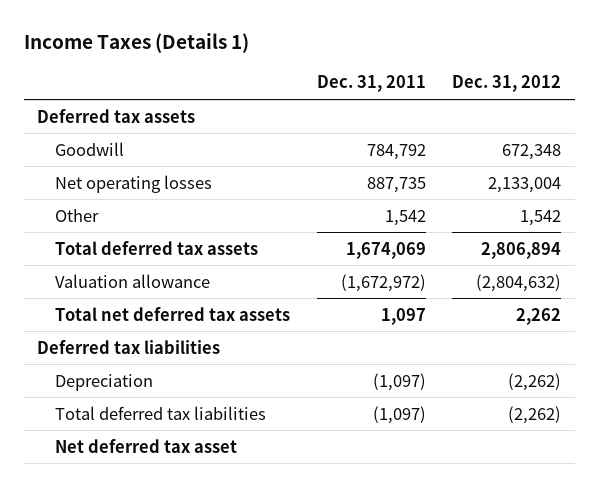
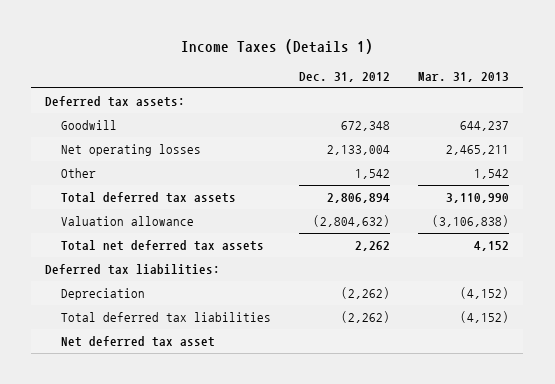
- | Dec. 31, 2011 | Dec. 31, 2012
+ | Dec. 31, 2012 | Mar. 31, 2013
- Deferred tax assets
+ Deferred tax assets:
- Deferred tax liabilities
+ Deferred tax liabilities:

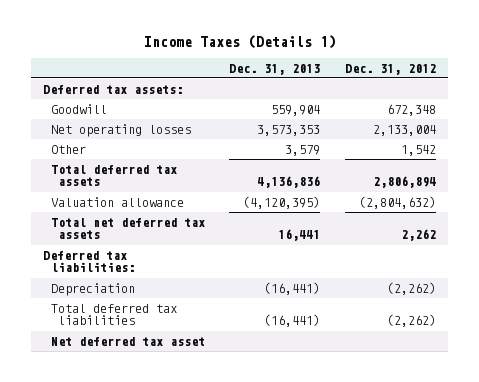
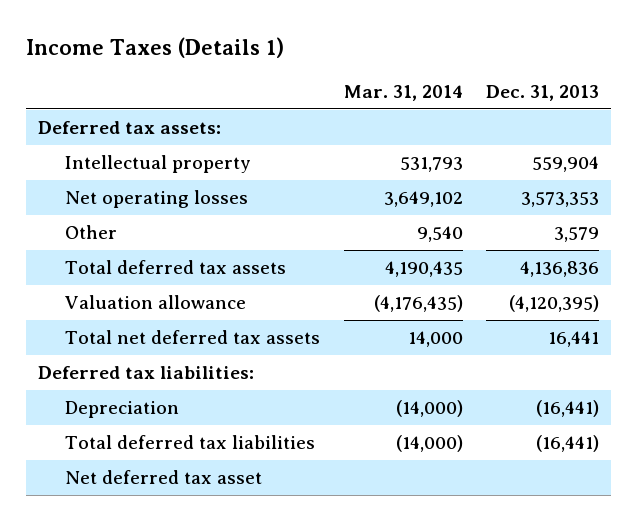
- | Dec. 31, 2013 | Dec. 31, 2012
+ | Mar. 31, 2014 | Dec. 31, 2013
- Goodwill | 559,904 | 672,348
+ Intellectual property | 531,793 | 559,904

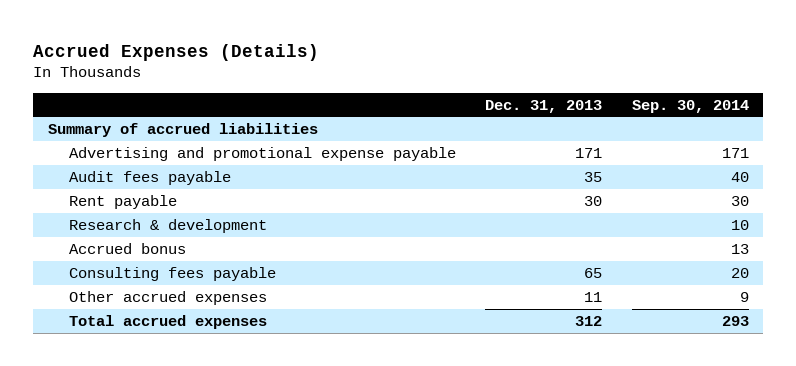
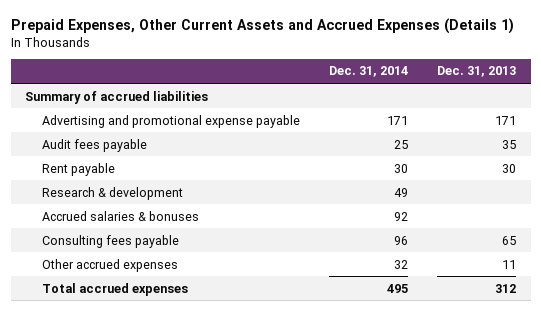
- Accrued Expenses (Details)
+ Prepaid Expenses, Other Current Assets and Accrued Expenses (Details 1)
- | Dec. 31, 2013 | Sep. 30, 2014
+ | Dec. 31, 2014 | Dec. 31, 2013
- Accrued bonus | | 13
+ Accrued salaries & bonuses | 92 |

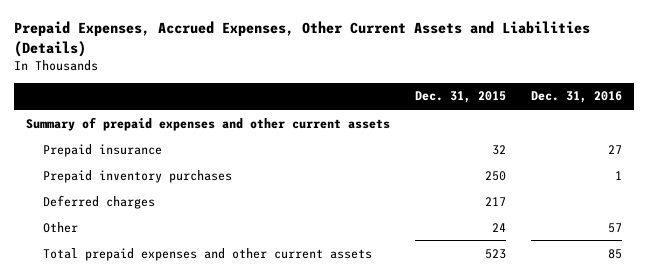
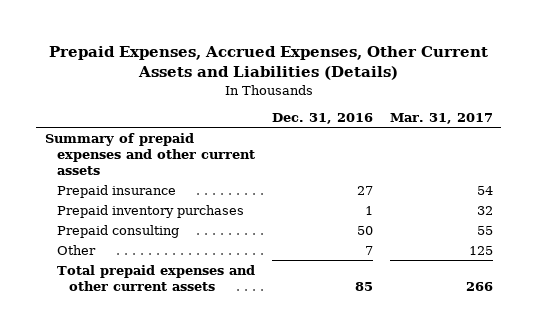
- | Dec. 31, 2015 | Dec. 31, 2016
+ | Dec. 31, 2016 | Mar. 31, 2017
- Deferred charges | 217 |
- Other | 24 | 57
+ Prepaid consulting | 50 | 55
+ Other | 7 | 125

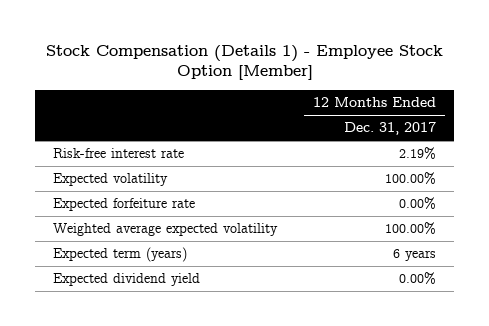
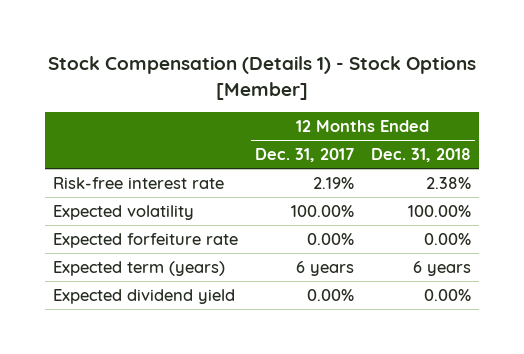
- Stock Compensation (Details 1) - Employee Stock Option [Member]
+ Stock Compensation (Details 1) - Stock Options [Member]
- | 12 Months Ended Dec. 31, 2017
+ | 12 Months Ended Dec. 31, 2017 | 12 Months Ended Dec. 31, 2018
- Weighted average expected volatility | 100.00%

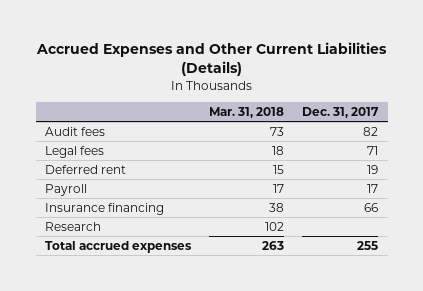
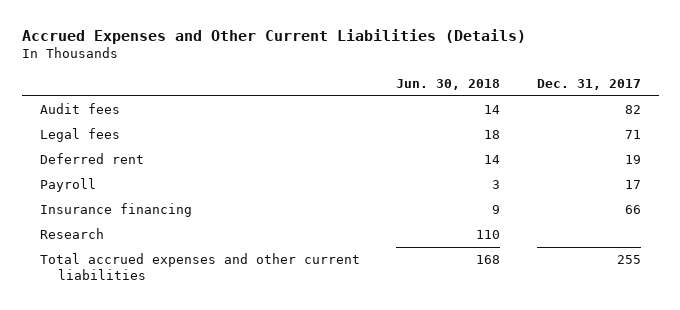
- | Mar. 31, 2018 | Dec. 31, 2017
+ | Jun. 30, 2018 | Dec. 31, 2017
- Total accrued expenses | 263 | 255
+ Total accrued expenses and other current liabilities | 168 | 255

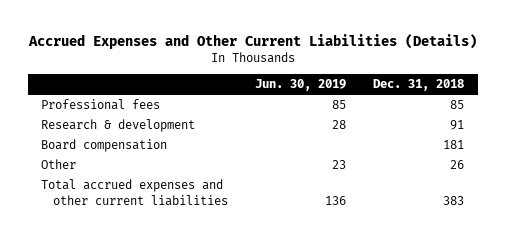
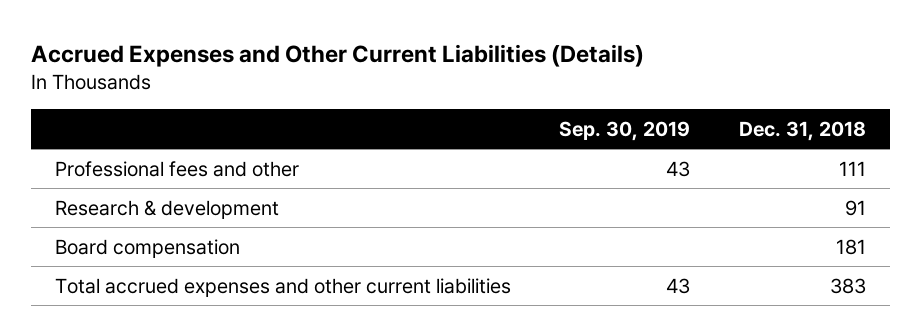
- | Jun. 30, 2019 | Dec. 31, 2018
+ | Sep. 30, 2019 | Dec. 31, 2018
- Professional fees | 85 | 85
+ Professional fees and other | 43 | 111
- Other | 23 | 26

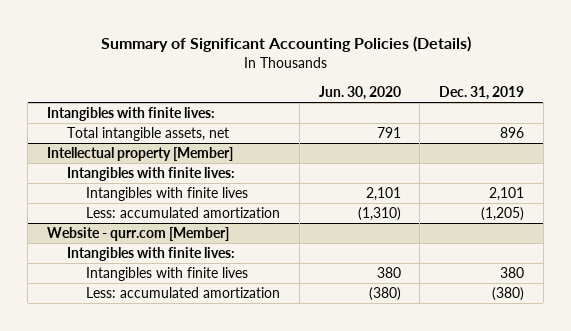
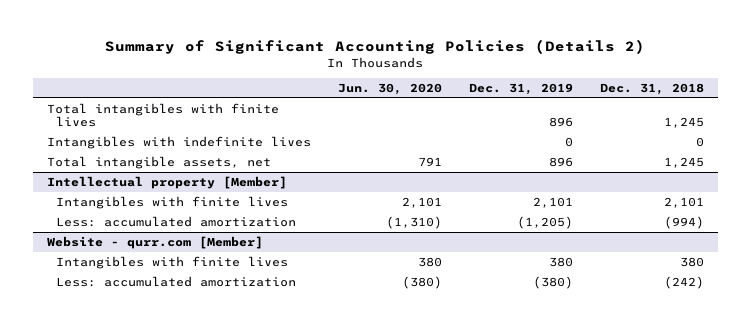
- Summary of Significant Accounting Policies (Details)
+ Summary of Significant Accounting Policies (Details 2)
- | Jun. 30, 2020 | Dec. 31, 2019
+ | Jun. 30, 2020 | Dec. 31, 2019 | Dec. 31, 2018
- Intangibles with finite lives:
+ Total intangibles with finite lives | | 896 | 1,245
+ Intangibles with indefinite lives | | 0 | 0
@ Intellectual property [Member]
- Intangibles with finite lives:
@ Website - qurr.com [Member]
- Intangibles with finite lives:

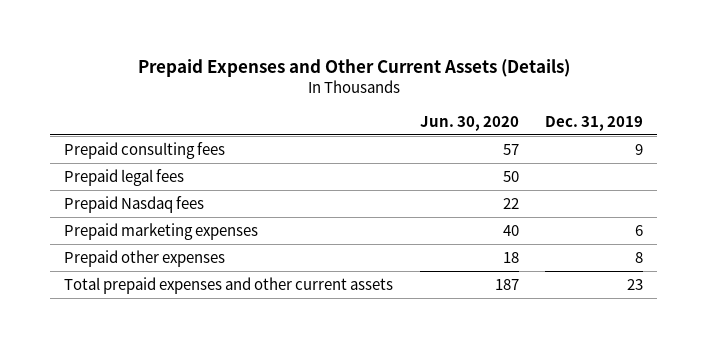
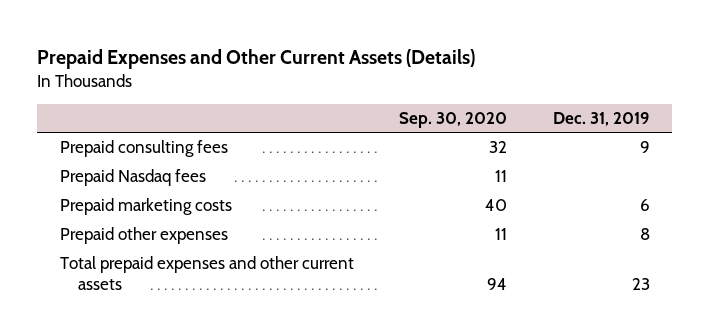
- | Jun. 30, 2020 | Dec. 31, 2019
+ | Sep. 30, 2020 | Dec. 31, 2019
- Prepaid legal fees | 50 |
- Prepaid marketing expenses | 40 | 6
+ Prepaid marketing costs | 40 | 6

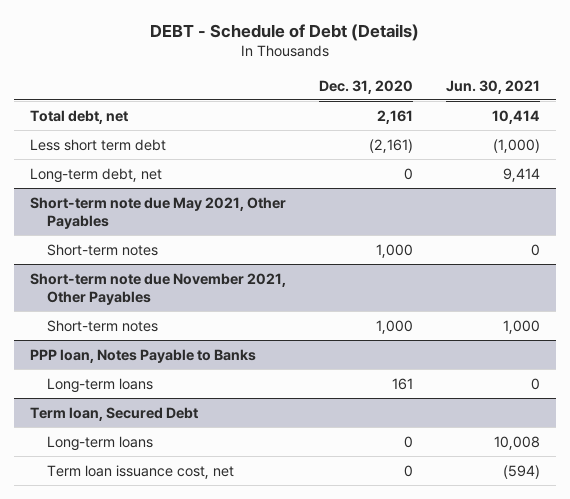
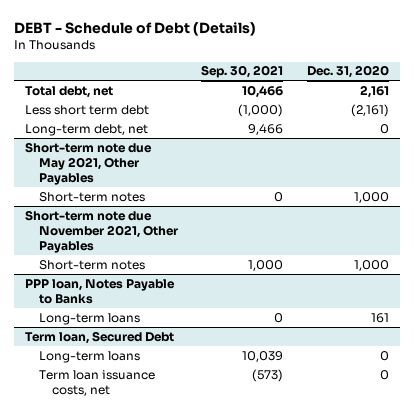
- | Dec. 31, 2020 | Jun. 30, 2021
+ | Sep. 30, 2021 | Dec. 31, 2020
@ Term loan, Secured Debt
- Term loan issuance cost, net | 0 | (594)
+ Term loan issuance costs, net | (573) | 0

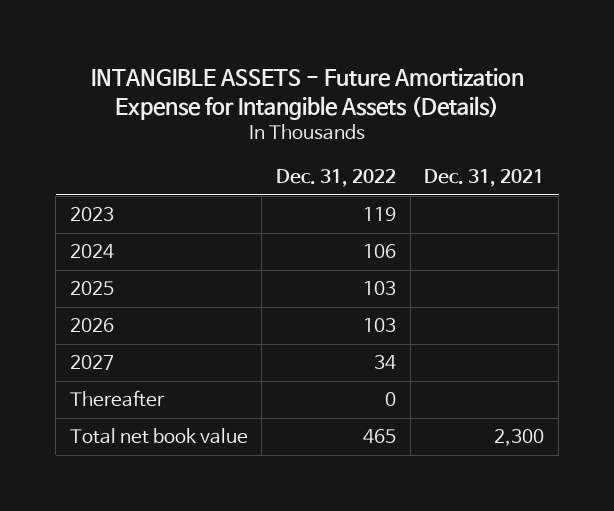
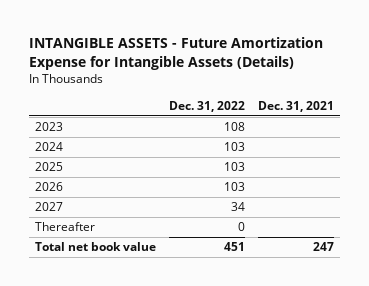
- 2023 | 119 |
- 2024 | 106 |
+ 2023 | 108 |
+ 2024 | 103 |
- Total net book value | 465 | 2,300
+ Total net book value | 451 | 247

